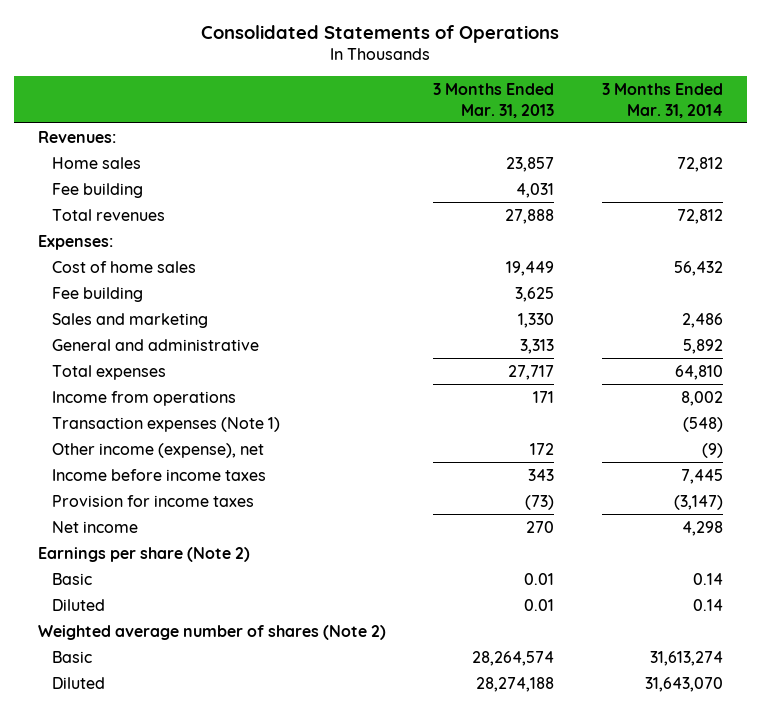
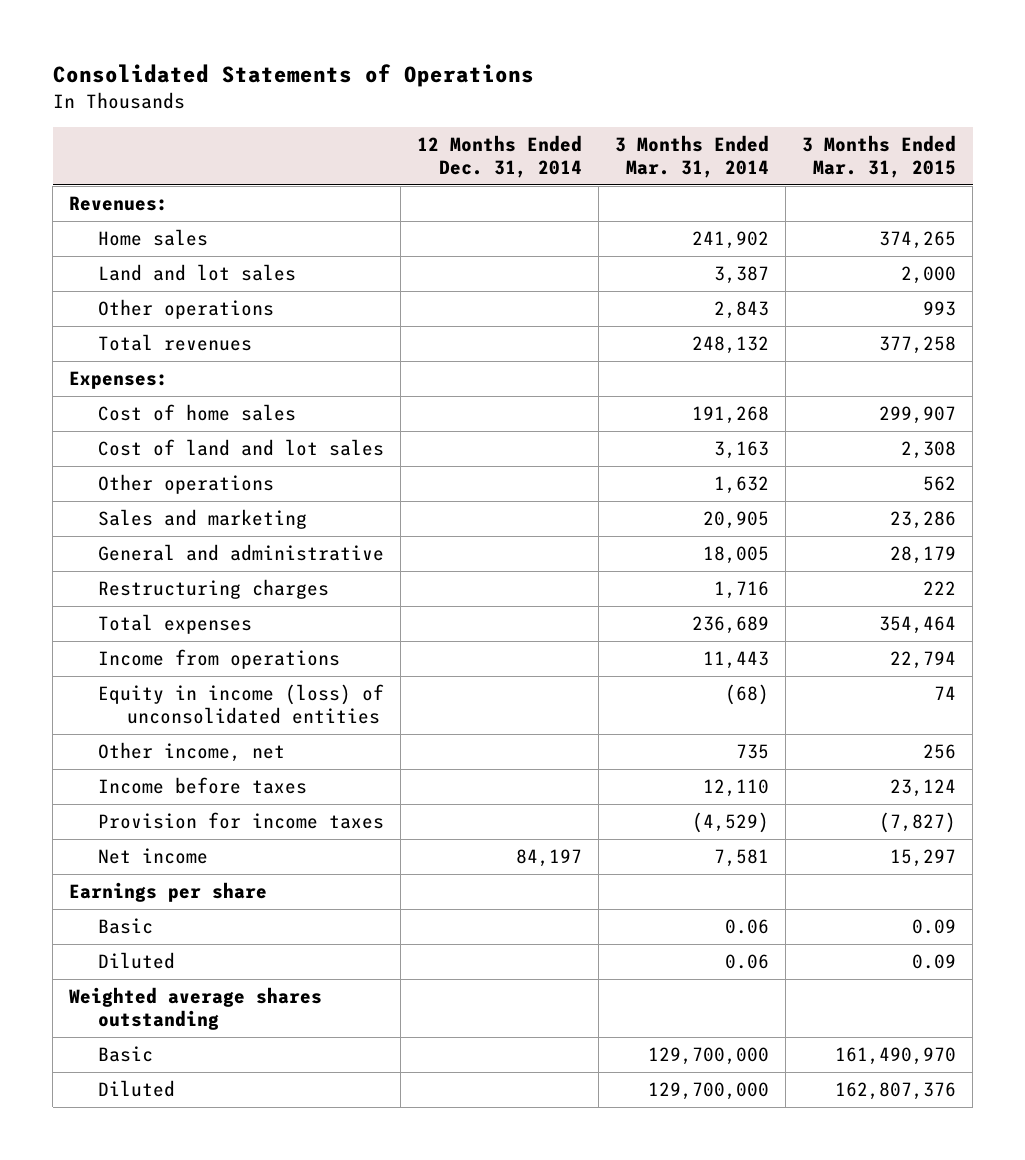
- | 3 Months Ended Mar. 31, 2013 | 3 Months Ended Mar. 31, 2014
+ | 12 Months Ended Dec. 31, 2014 | 3 Months Ended Mar. 31, 2014 | 3 Months Ended Mar. 31, 2015
- Home sales | 23,857 | 72,812
- Fee building | 4,031 |
- Total revenues | 27,888 | 72,812
+ Home sales | | 241,902 | 374,265
+ Land and lot sales | | 3,387 | 2,000
+ Other operations | | 2,843 | 993
+ Total revenues | | 248,132 | 377,258
- Cost of home sales | 19,449 | 56,432
- Fee building | 3,625 |
- Sales and marketing | 1,330 | 2,486
- General and administrative | 3,313 | 5,892
- Total expenses | 27,717 | 64,810
- Income from operations | 171 | 8,002
- Transaction expenses (Note 1) | | (548)
- Other income (expense), net | 172 | (9)
- Income before income taxes | 343 | 7,445
- Provision for income taxes | (73) | (3,147)
- Net income | 270 | 4,298
- Earnings per share (Note 2)
- Basic | 0.01 | 0.14
- Diluted | 0.01 | 0.14
- Weighted average number of shares (Note 2)
- Basic | 28,264,574 | 31,613,274
- Diluted | 28,274,188 | 31,643,070
+ Cost of home sales | | 191,268 | 299,907
+ Cost of land and lot sales | | 3,163 | 2,308
+ Other operations | | 1,632 | 562
+ Sales and marketing | | 20,905 | 23,286
+ General and administrative | | 18,005 | 28,179
+ Restructuring charges | | 1,716 | 222
+ Total expenses | | 236,689 | 354,464
+ Income from operations | | 11,443 | 22,794
+ Equity in income (loss) of unconsolidated entities | | (68) | 74
+ Other income, net | | 735 | 256
+ Income before taxes | | 12,110 | 23,124
+ Provision for income taxes | | (4,529) | (7,827)
+ Net income | 84,197 | 7,581 | 15,297
+ Earnings per share
+ Basic | | 0.06 | 0.09
+ Diluted | | 0.06 | 0.09
+ Weighted average shares outstanding
+ Basic | | 129,700,000 | 161,490,970
+ Diluted | | 129,700,000 | 162,807,376

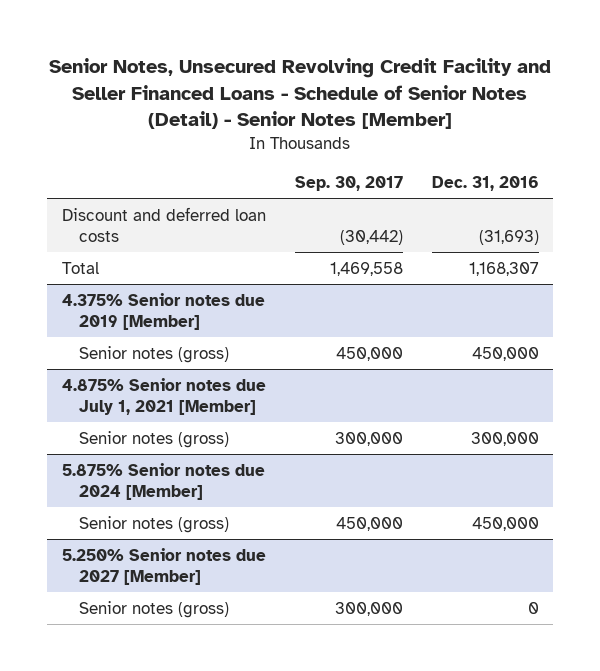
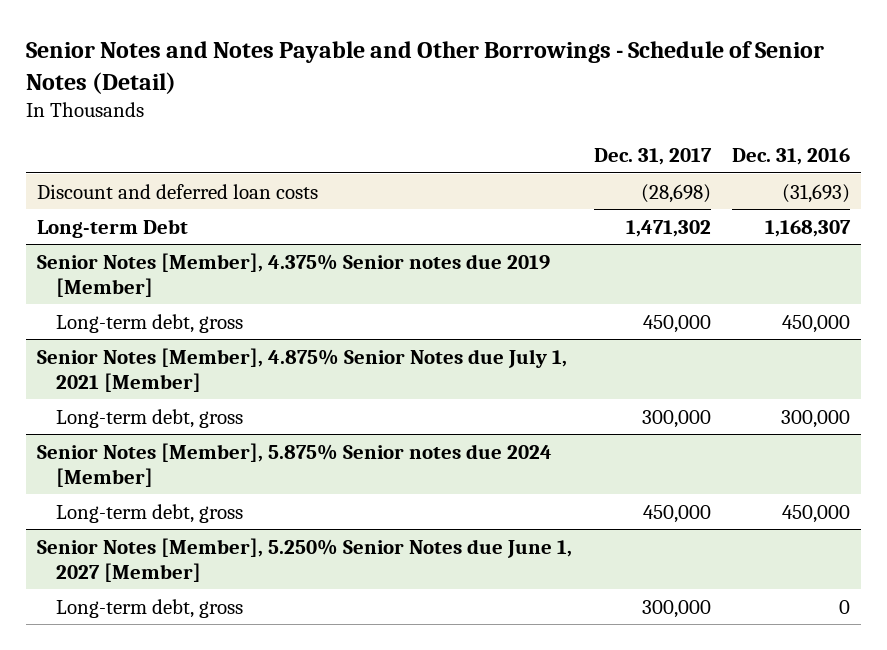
- Senior Notes, Unsecured Revolving Credit Facility and Seller Financed Loans - Schedule of Senior Notes (Detail) - Senior Notes [Member]
+ Senior Notes and Notes Payable and Other Borrowings - Schedule of Senior Notes (Detail)
- | Sep. 30, 2017 | Dec. 31, 2016
+ | Dec. 31, 2017 | Dec. 31, 2016
- Total | 1,469,558 | 1,168,307
- 4.375% Senior notes due 2019 [Member]
- Senior notes (gross) | 450,000 | 450,000
- 4.875% Senior notes due July 1, 2021 [Member]
- Senior notes (gross) | 300,000 | 300,000
- 5.875% Senior notes due 2024 [Member]
- Senior notes (gross) | 450,000 | 450,000
- 5.250% Senior notes due 2027 [Member]
- Senior notes (gross) | 300,000 | 0
+ Long-term Debt | 1,471,302 | 1,168,307
+ Senior Notes [Member], 4.375% Senior notes due 2019 [Member]
+ Long-term debt, gross | 450,000 | 450,000
+ Senior Notes [Member], 4.875% Senior Notes due July 1, 2021 [Member]
+ Long-term debt, gross | 300,000 | 300,000
+ Senior Notes [Member], 5.875% Senior notes due 2024 [Member]
+ Long-term debt, gross | 450,000 | 450,000
+ Senior Notes [Member], 5.250% Senior Notes due June 1, 2027 [Member]
+ Long-term debt, gross | 300,000 | 0

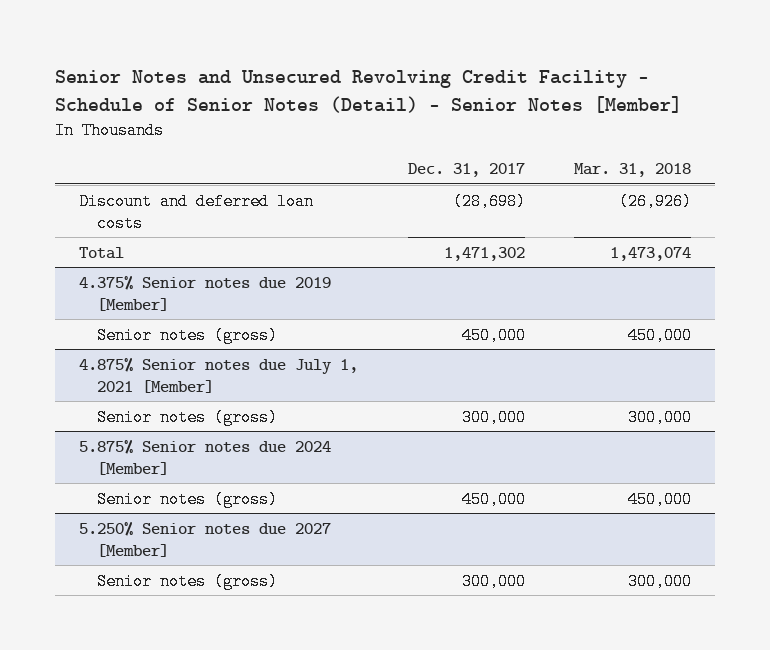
- Senior Notes and Notes Payable and Other Borrowings - Schedule of Senior Notes (Detail)
+ Senior Notes and Unsecured Revolving Credit Facility - Schedule of Senior Notes (Detail) - Senior Notes [Member]
- | Dec. 31, 2017 | Dec. 31, 2016
+ | Dec. 31, 2017 | Mar. 31, 2018
- Long-term Debt | 1,471,302 | 1,168,307
- Senior Notes [Member], 4.375% Senior notes due 2019 [Member]
- Long-term debt, gross | 450,000 | 450,000
- Senior Notes [Member], 4.875% Senior Notes due July 1, 2021 [Member]
- Long-term debt, gross | 300,000 | 300,000
- Senior Notes [Member], 5.875% Senior notes due 2024 [Member]
- Long-term debt, gross | 450,000 | 450,000
- Senior Notes [Member], 5.250% Senior Notes due June 1, 2027 [Member]
- Long-term debt, gross | 300,000 | 0
+ Total | 1,471,302 | 1,473,074
+ 4.375% Senior notes due 2019 [Member]
+ Senior notes (gross) | 450,000 | 450,000
+ 4.875% Senior notes due July 1, 2021 [Member]
+ Senior notes (gross) | 300,000 | 300,000
+ 5.875% Senior notes due 2024 [Member]
+ Senior notes (gross) | 450,000 | 450,000
+ 5.250% Senior notes due 2027 [Member]
+ Senior notes (gross) | 300,000 | 300,000

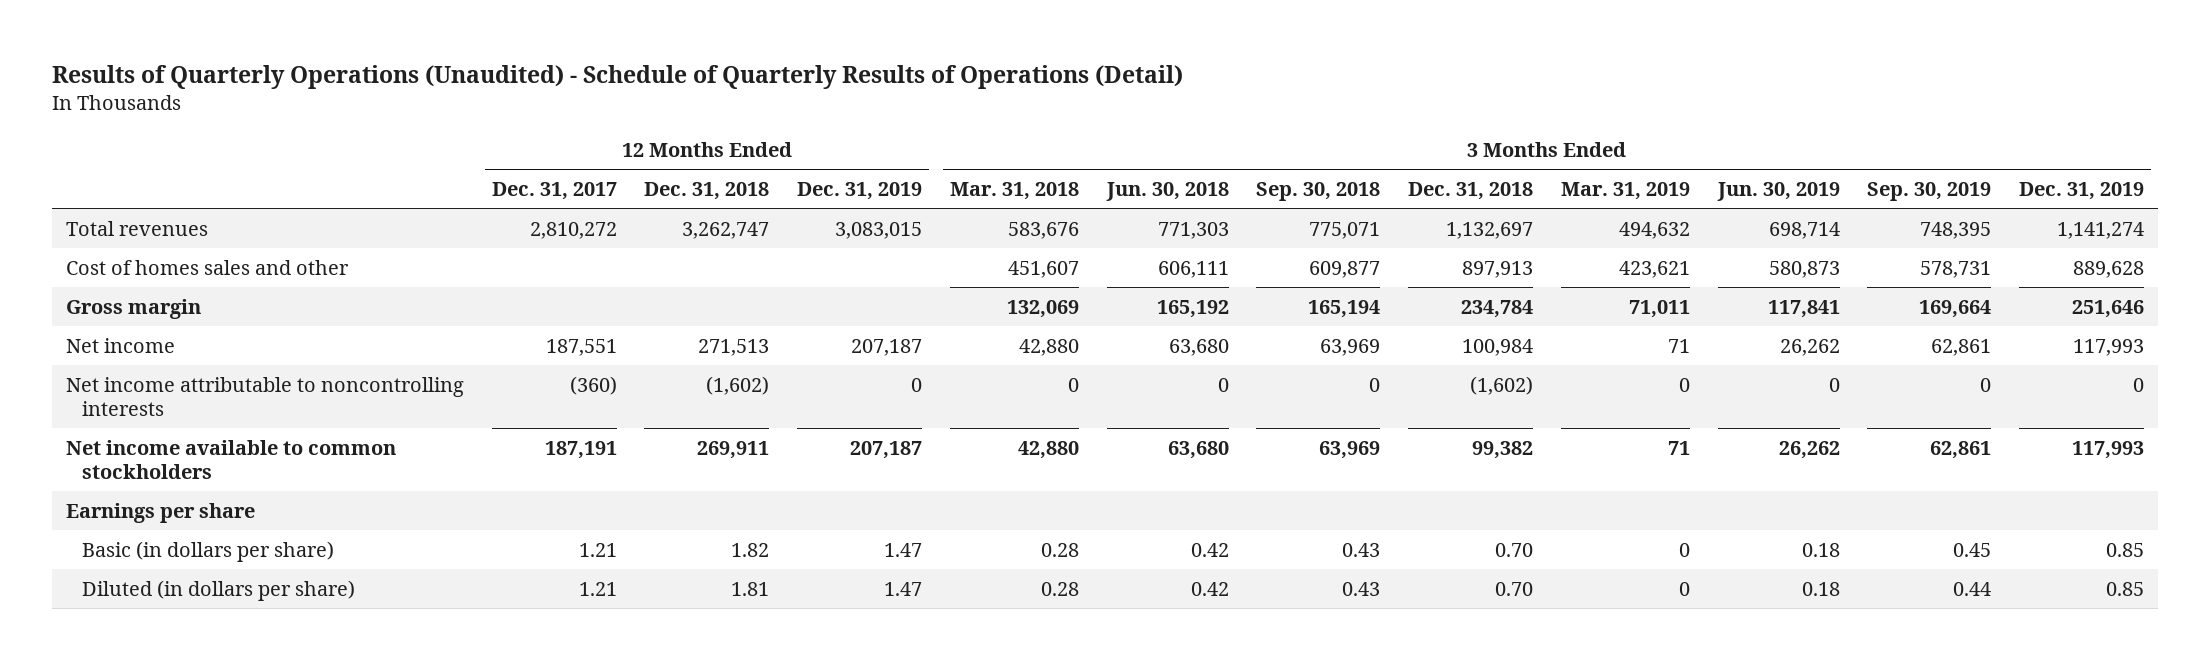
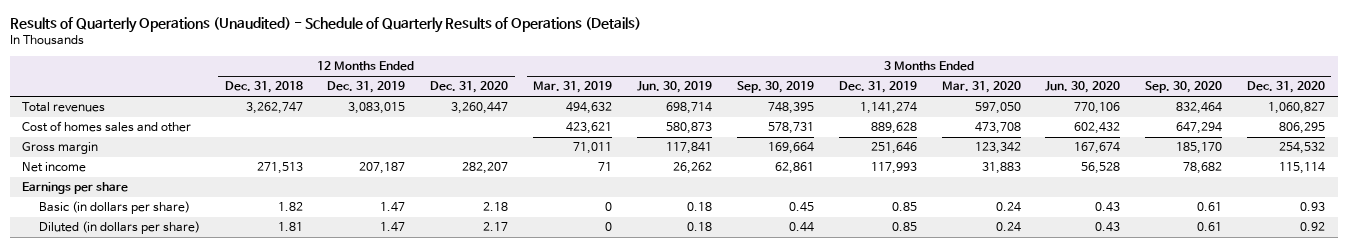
- Results of Quarterly Operations (Unaudited) - Schedule of Quarterly Results of Operations (Detail)
+ Results of Quarterly Operations (Unaudited) - Schedule of Quarterly Results of Operations (Details)
- | 12 Months Ended Dec. 31, 2017 | 12 Months Ended Dec. 31, 2018 | 12 Months Ended Dec. 31, 2019 | 3 Months Ended Mar. 31, 2018 | 3 Months Ended Jun. 30, 2018 | 3 Months Ended Sep. 30, 2018 | 3 Months Ended Dec. 31, 2018 | 3 Months Ended Mar. 31, 2019 | 3 Months Ended Jun. 30, 2019 | 3 Months Ended Sep. 30, 2019 | 3 Months Ended Dec. 31, 2019
+ | 12 Months Ended Dec. 31, 2018 | 12 Months Ended Dec. 31, 2019 | 12 Months Ended Dec. 31, 2020 | 3 Months Ended Mar. 31, 2019 | 3 Months Ended Jun. 30, 2019 | 3 Months Ended Sep. 30, 2019 | 3 Months Ended Dec. 31, 2019 | 3 Months Ended Mar. 31, 2020 | 3 Months Ended Jun. 30, 2020 | 3 Months Ended Sep. 30, 2020 | 3 Months Ended Dec. 31, 2020
- Net income attributable to noncontrolling interests | (360) | (1,602) | 0 | 0 | 0 | 0 | (1,602) | 0 | 0 | 0 | 0
- Net income available to common stockholders | 187,191 | 269,911 | 207,187 | 42,880 | 63,680 | 63,969 | 99,382 | 71 | 26,262 | 62,861 | 117,993

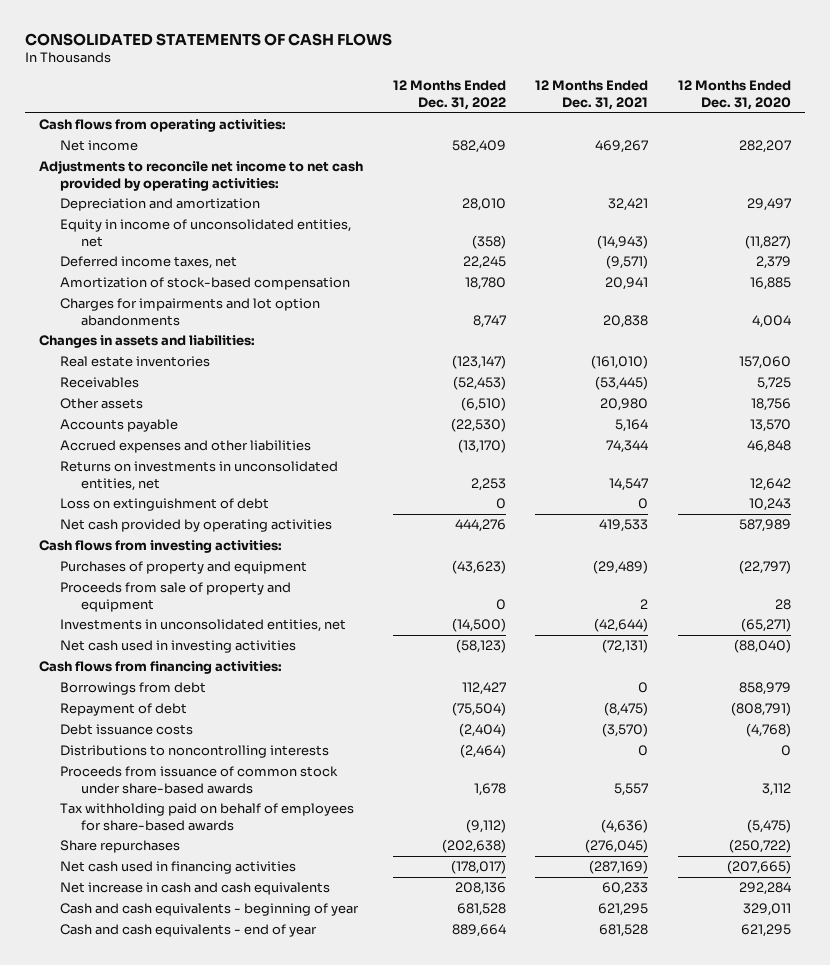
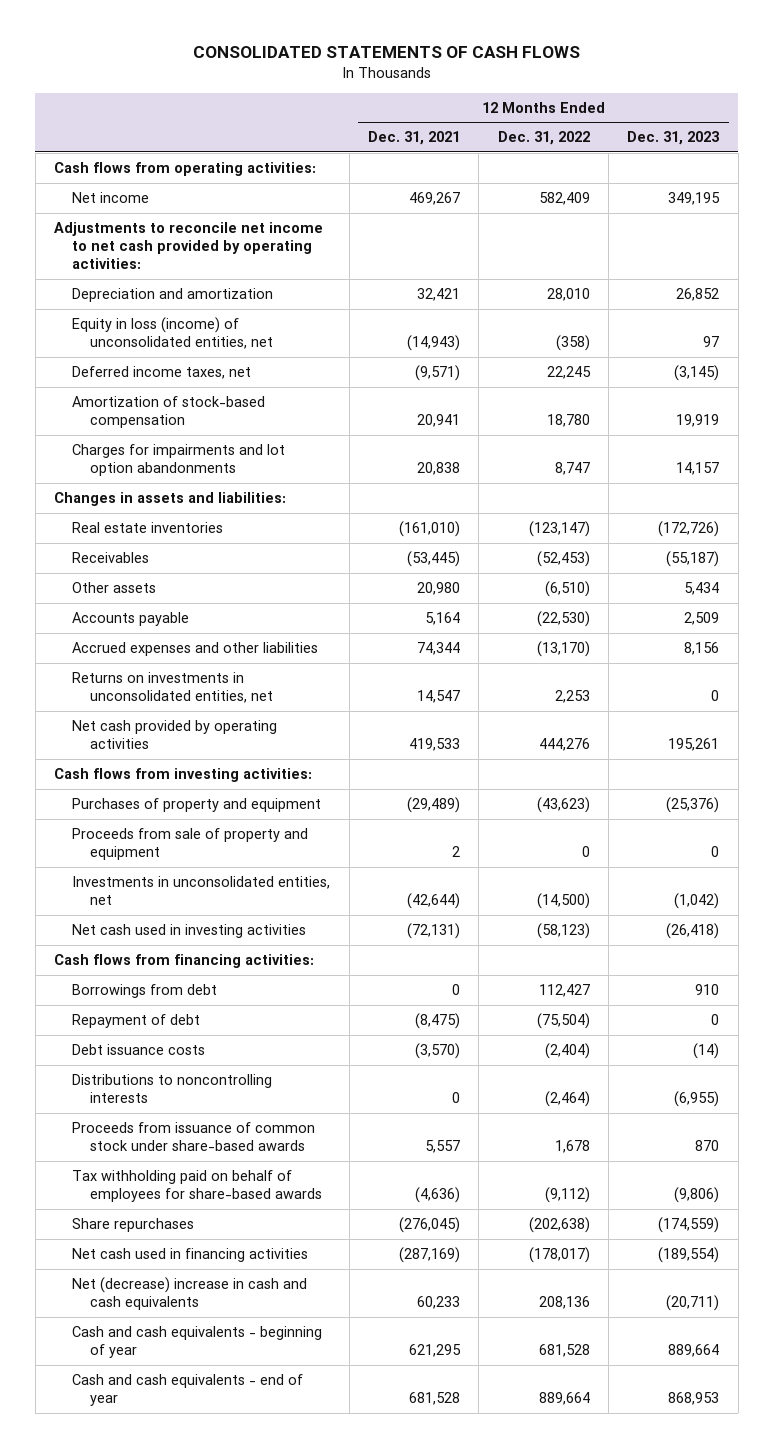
- | 12 Months Ended Dec. 31, 2022 | 12 Months Ended Dec. 31, 2021 | 12 Months Ended Dec. 31, 2020
+ | 12 Months Ended Dec. 31, 2021 | 12 Months Ended Dec. 31, 2022 | 12 Months Ended Dec. 31, 2023
- Equity in income of unconsolidated entities, net | (358) | (14,943) | (11,827)
+ Equity in loss (income) of unconsolidated entities, net | (14,943) | (358) | 97
- Loss on extinguishment of debt | 0 | 0 | 10,243
- Net increase in cash and cash equivalents | 208,136 | 60,233 | 292,284
+ Net (decrease) increase in cash and cash equivalents | 60,233 | 208,136 | (20,711)

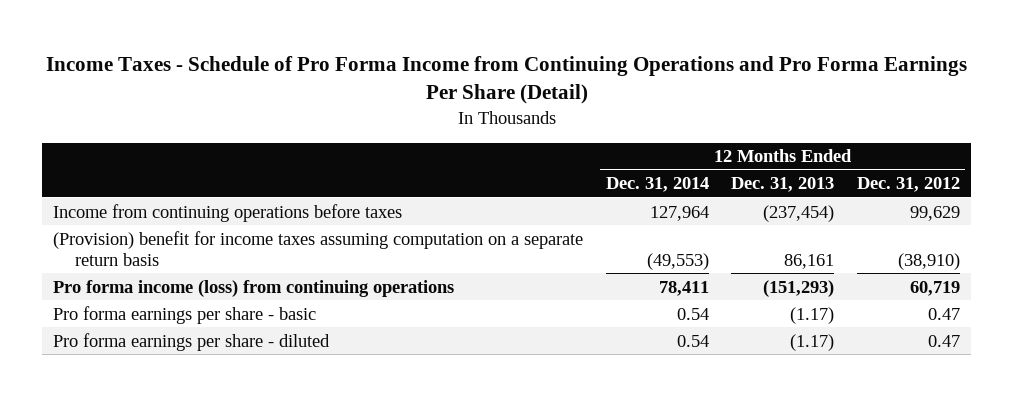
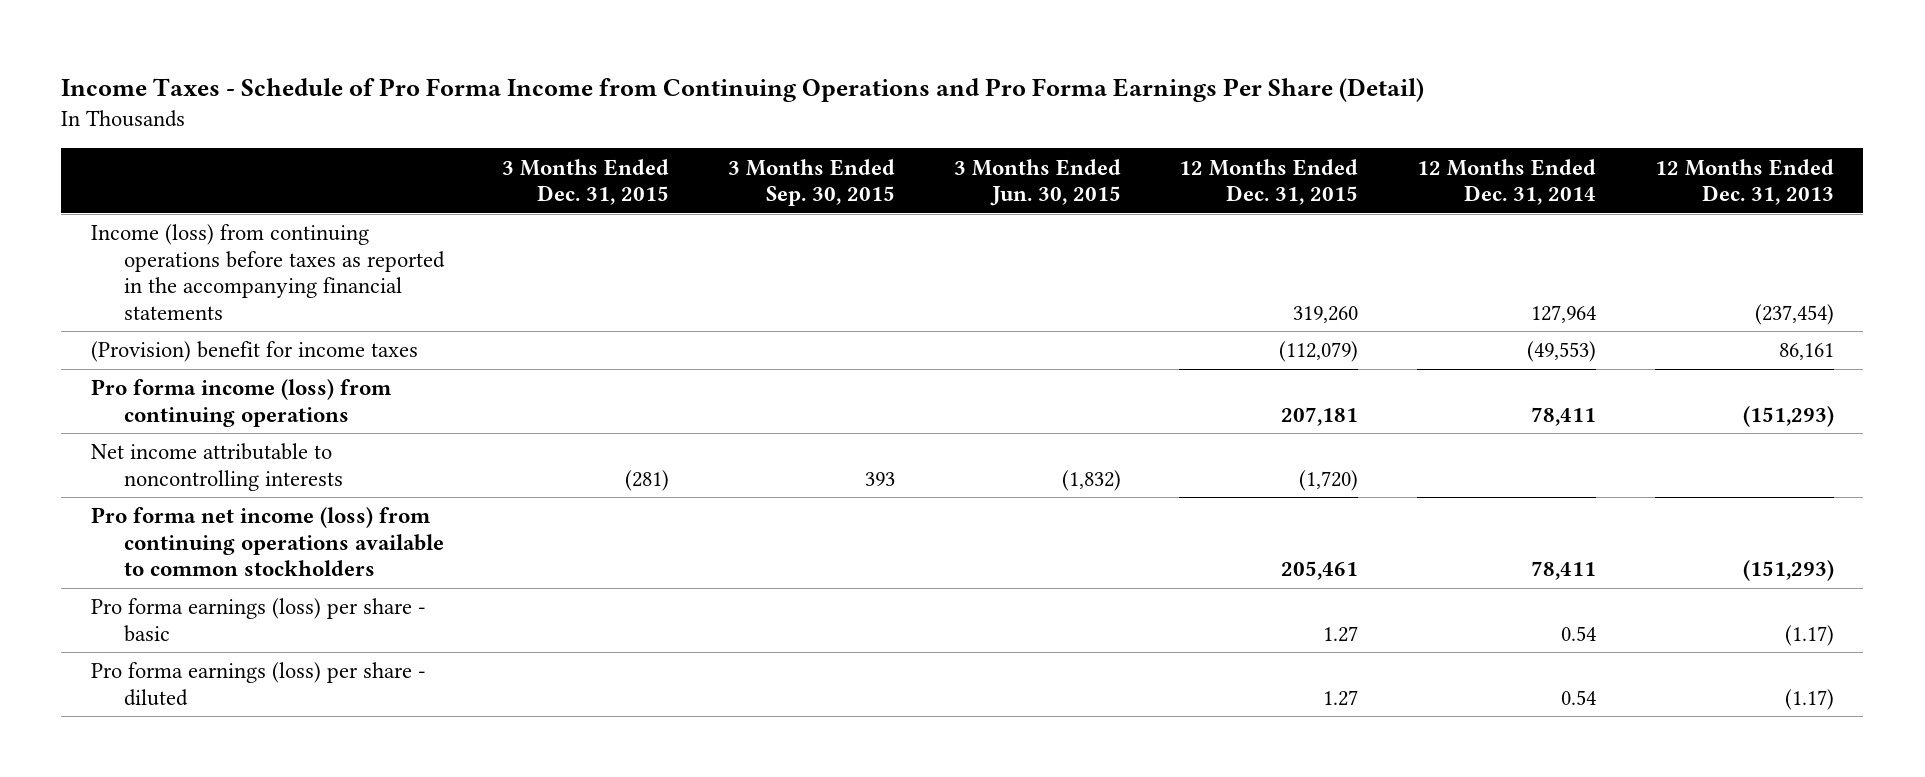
- | 12 Months Ended Dec. 31, 2014 | 12 Months Ended Dec. 31, 2013 | 12 Months Ended Dec. 31, 2012
+ | 3 Months Ended Dec. 31, 2015 | 3 Months Ended Sep. 30, 2015 | 3 Months Ended Jun. 30, 2015 | 12 Months Ended Dec. 31, 2015 | 12 Months Ended Dec. 31, 2014 | 12 Months Ended Dec. 31, 2013
- Income from continuing operations before taxes | 127,964 | (237,454) | 99,629
- (Provision) benefit for income taxes assuming computation on a separate return basis | (49,553) | 86,161 | (38,910)
+ Income (loss) from continuing operations before taxes as reported in the accompanying financial statements | | | | 319,260 | 127,964 | (237,454)
+ (Provision) benefit for income taxes | | | | (112,079) | (49,553) | 86,161
- Pro forma earnings per share - basic | 0.54 | (1.17) | 0.47
- Pro forma earnings per share - diluted | 0.54 | (1.17) | 0.47
+ Net income attributable to noncontrolling interests | (281) | 393 | (1,832) | (1,720) | |
+ Pro forma net income (loss) from continuing operations available to common stockholders | | | | 205,461 | 78,411 | (151,293)
+ Pro forma earnings (loss) per share - basic | | | | 1.27 | 0.54 | (1.17)
+ Pro forma earnings (loss) per share - diluted | | | | 1.27 | 0.54 | (1.17)

